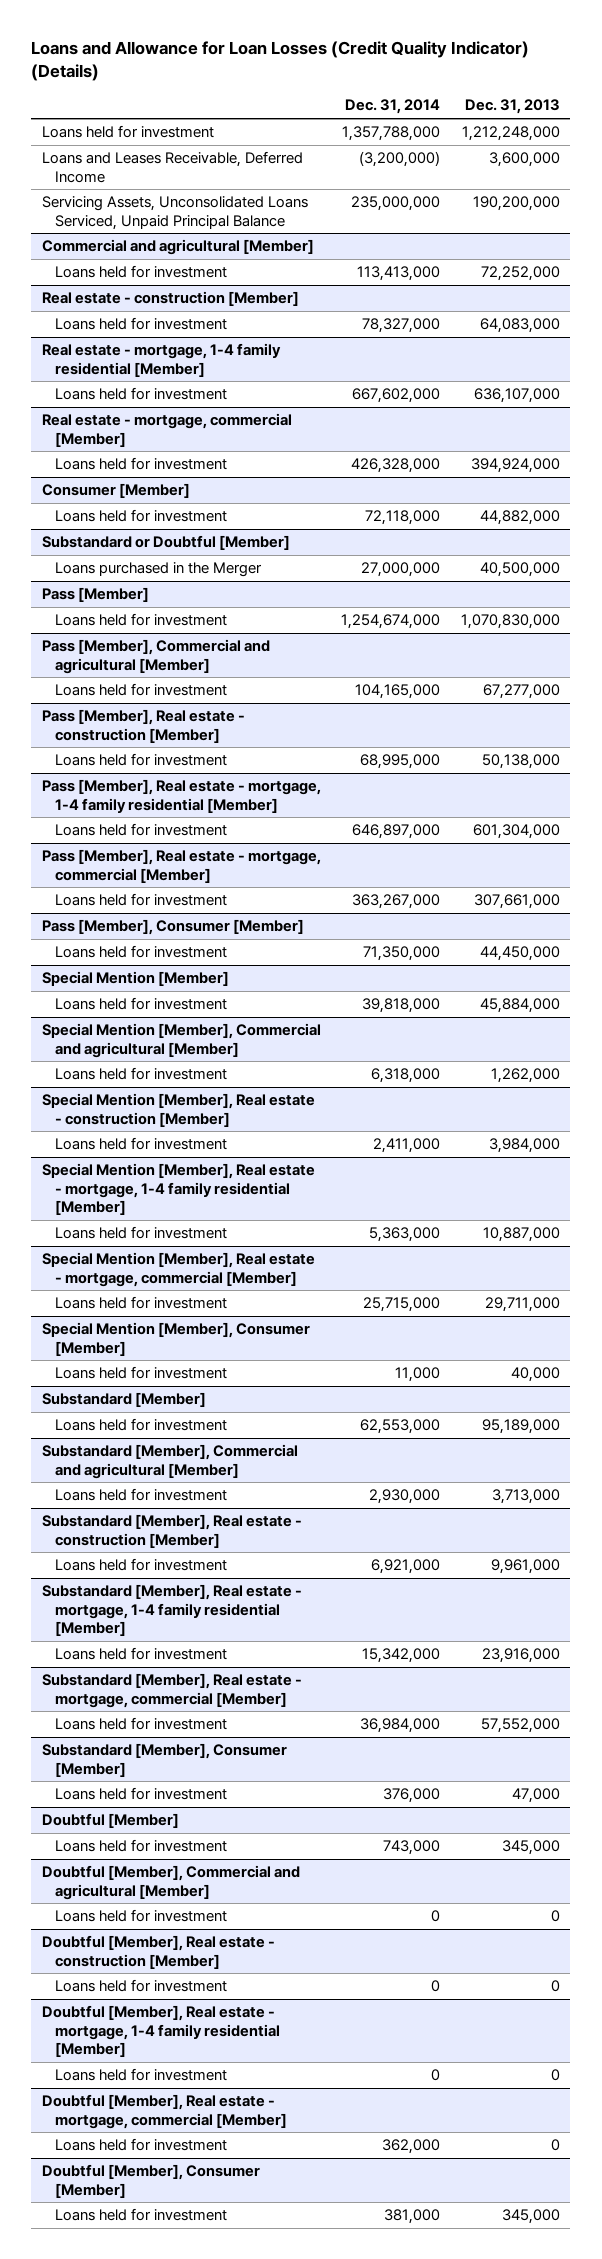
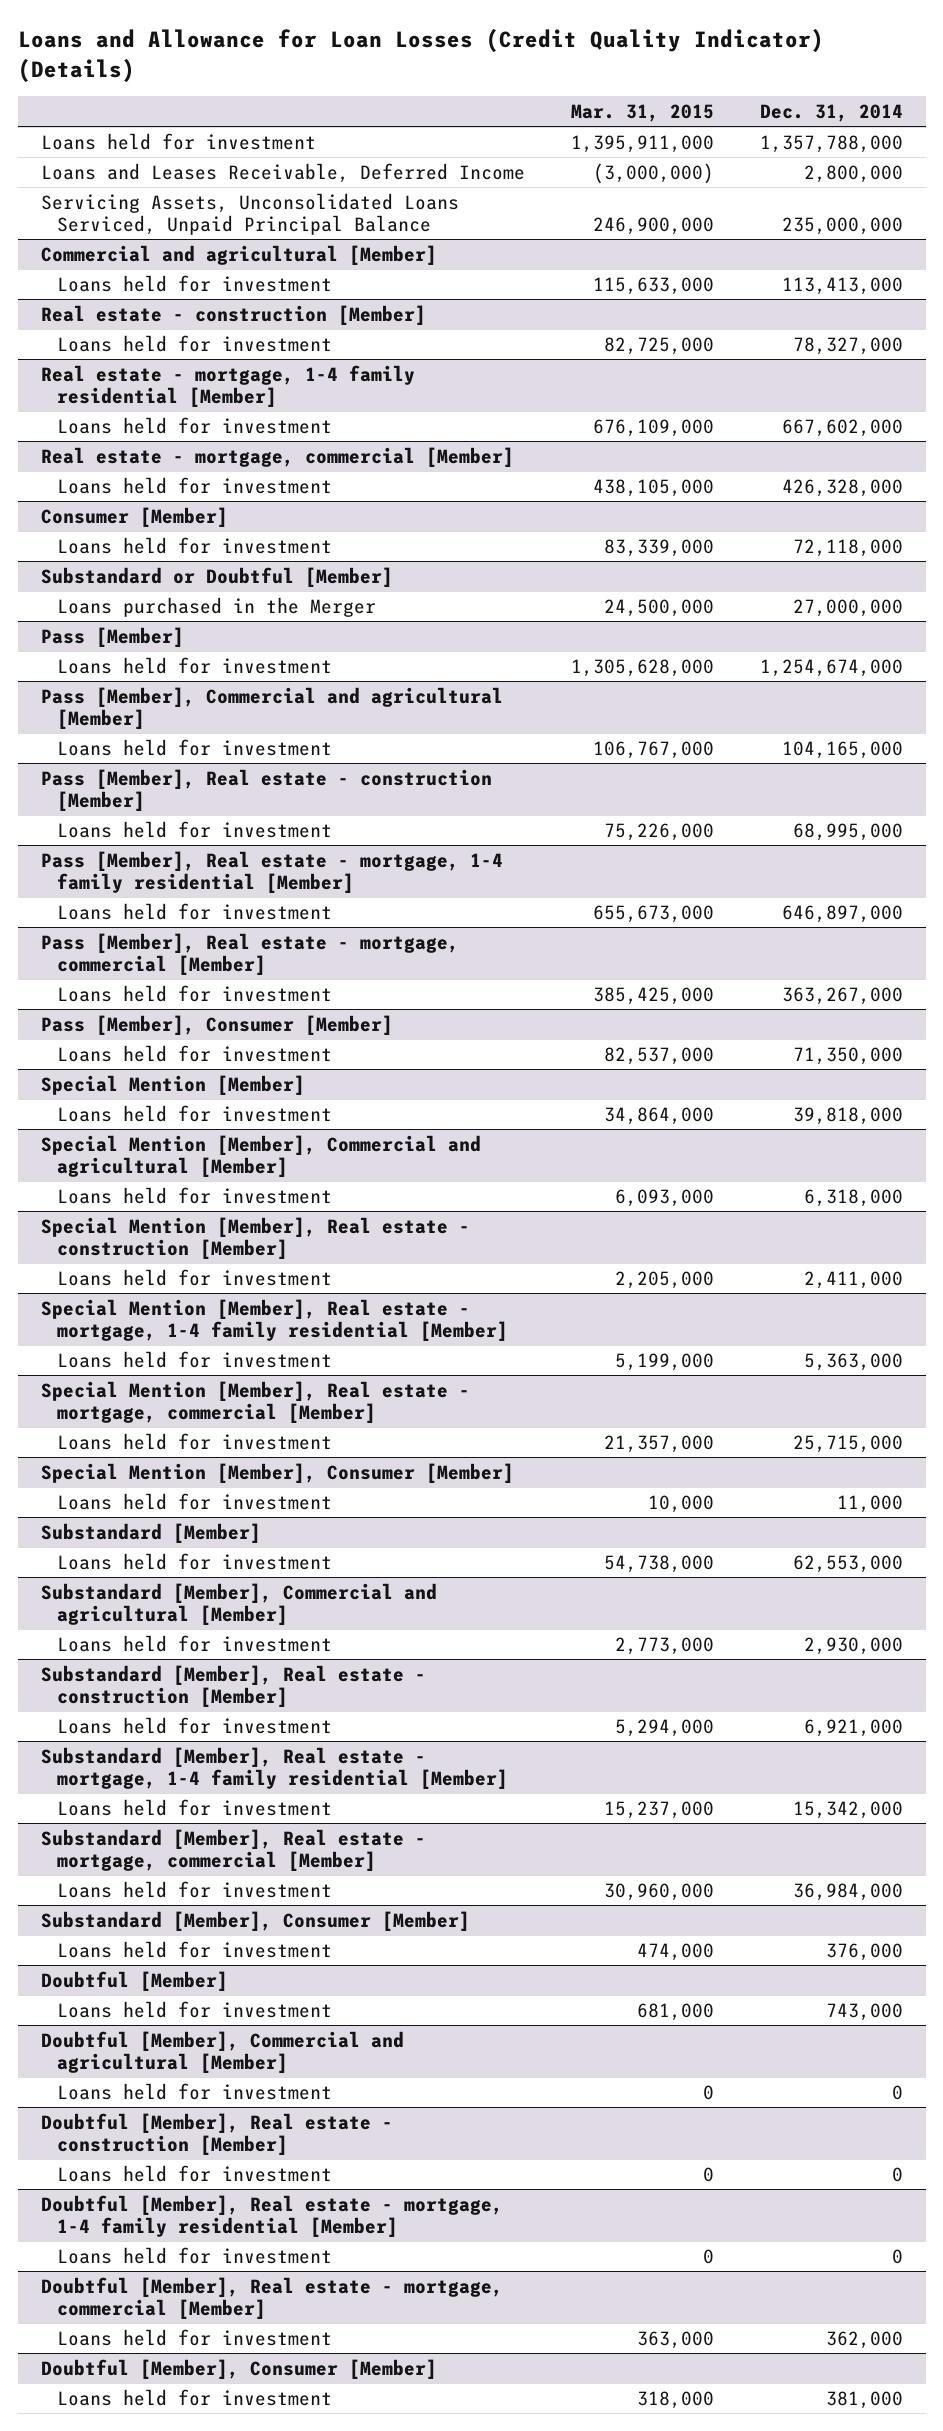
- | Dec. 31, 2014 | Dec. 31, 2013
+ | Mar. 31, 2015 | Dec. 31, 2014
- Loans and Leases Receivable, Deferred Income | (3,200,000) | 3,600,000
+ Loans and Leases Receivable, Deferred Income | (3,000,000) | 2,800,000

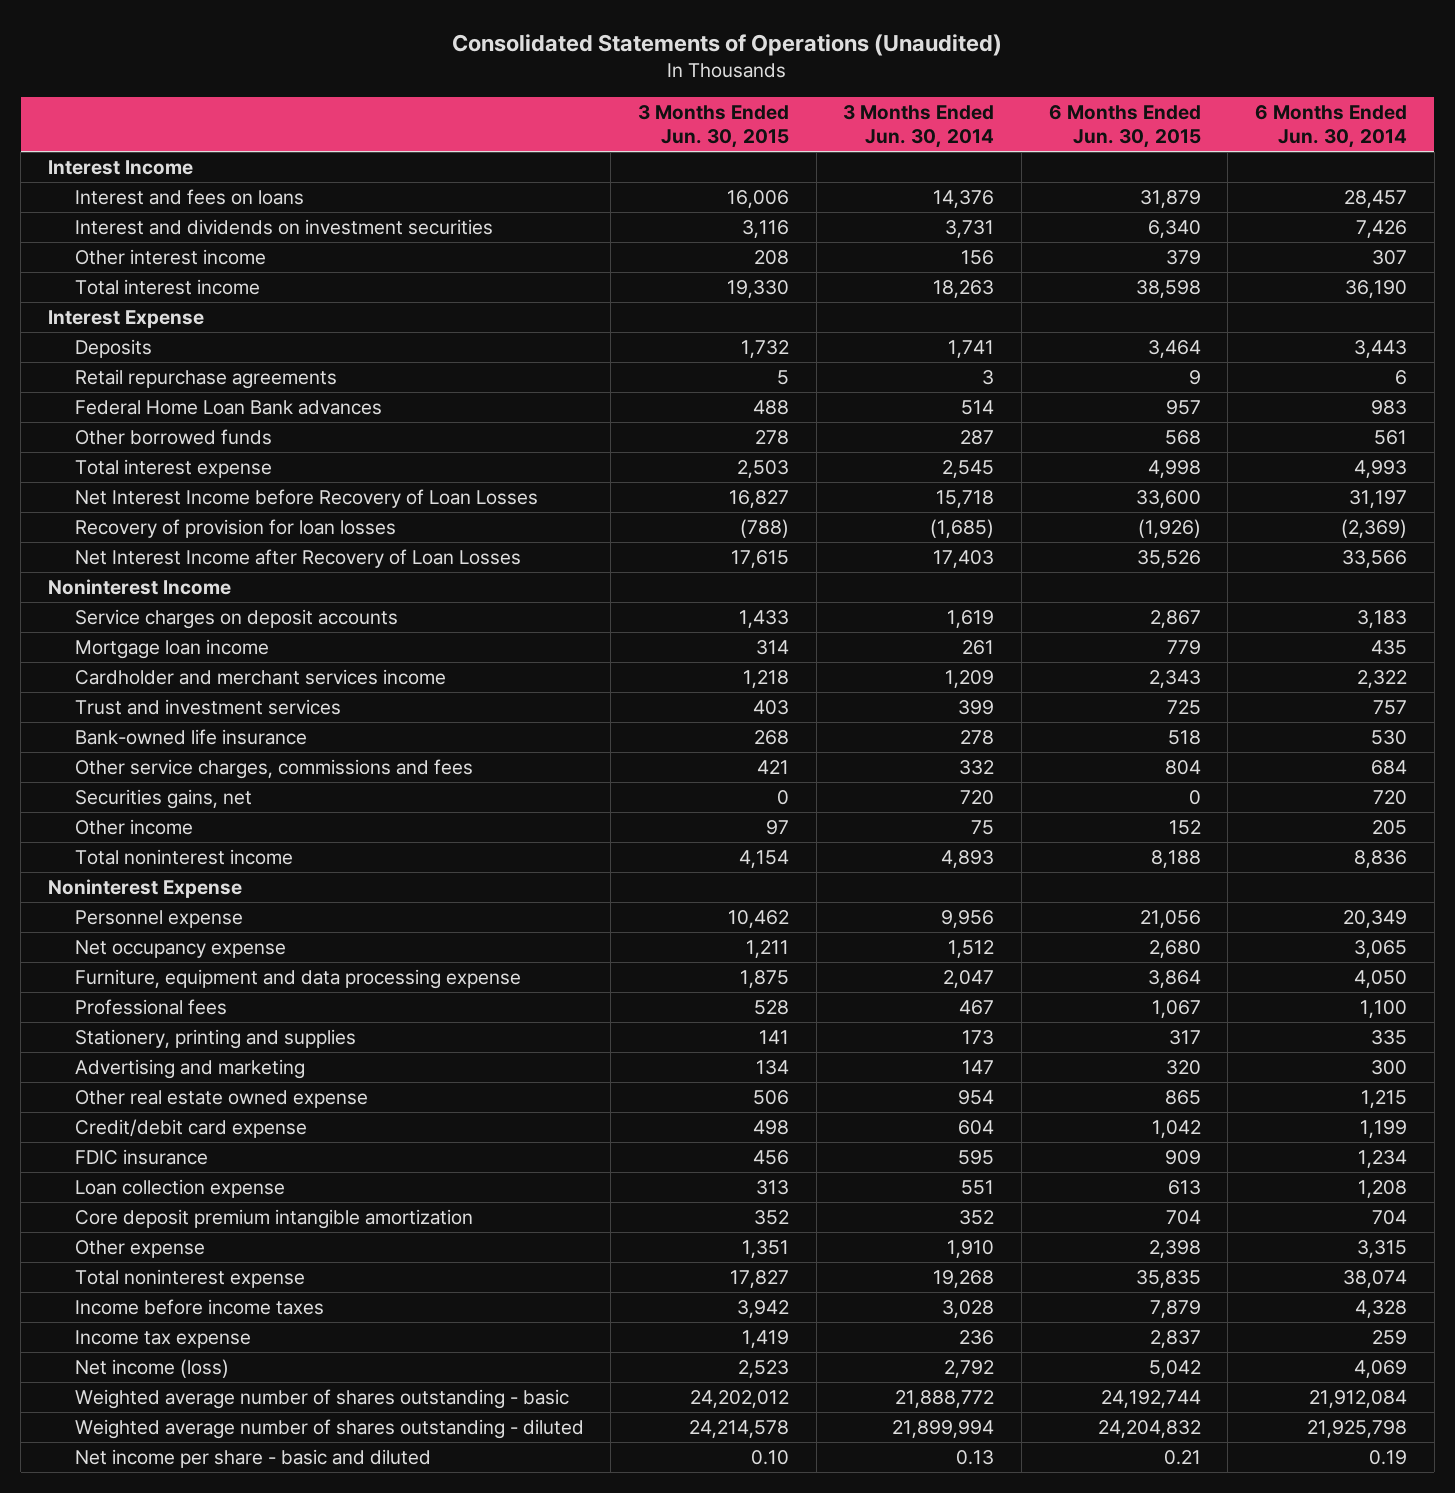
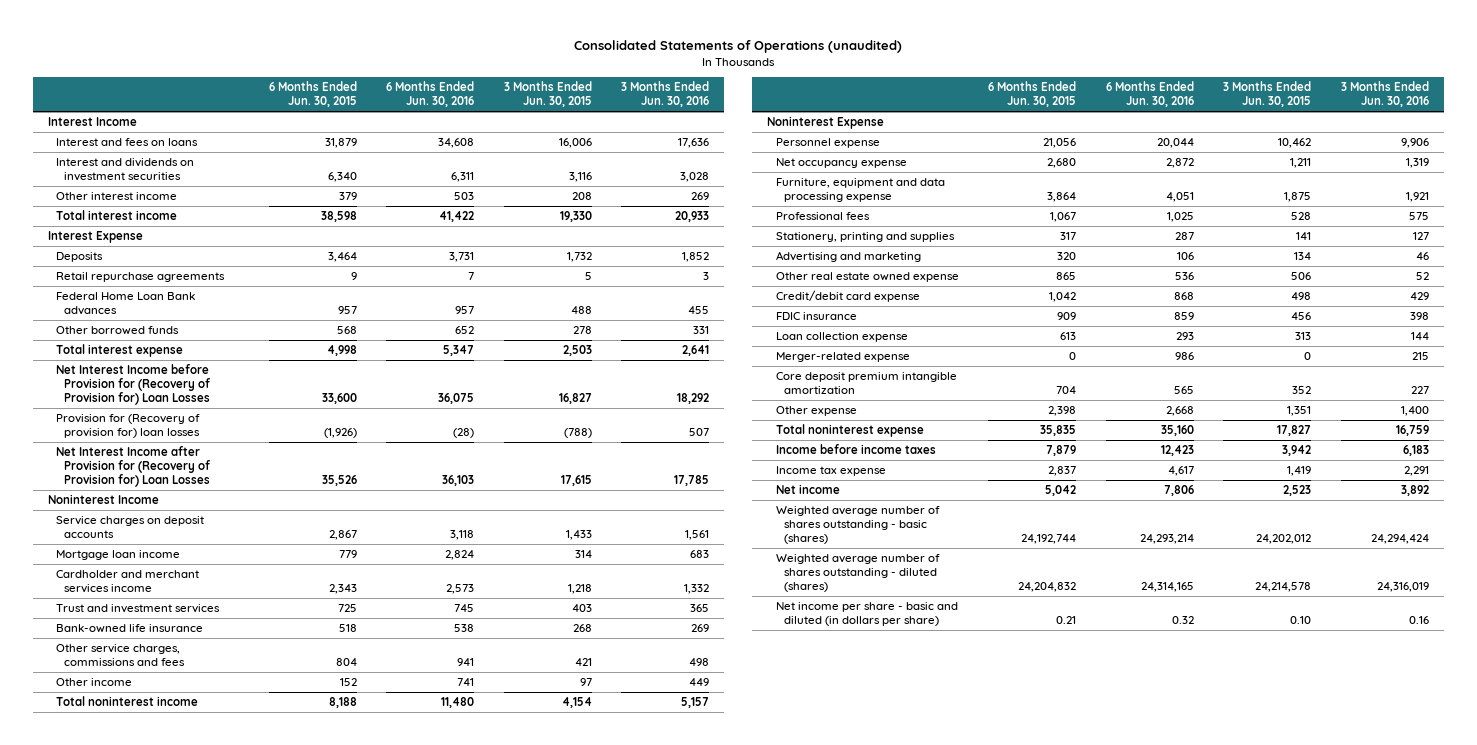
- Consolidated Statements of Operations (Unaudited)
+ Consolidated Statements of Operations (unaudited)
- | 3 Months Ended Jun. 30, 2015 | 3 Months Ended Jun. 30, 2014 | 6 Months Ended Jun. 30, 2015 | 6 Months Ended Jun. 30, 2014
+ | 6 Months Ended Jun. 30, 2015 | 6 Months Ended Jun. 30, 2016 | 3 Months Ended Jun. 30, 2015 | 3 Months Ended Jun. 30, 2016
- Net Interest Income before Recovery of Loan Losses | 16,827 | 15,718 | 33,600 | 31,197
- Recovery of provision for loan losses | (788) | (1,685) | (1,926) | (2,369)
- Net Interest Income after Recovery of Loan Losses | 17,615 | 17,403 | 35,526 | 33,566
+ Net Interest Income before Provision for (Recovery of Provision for) Loan Losses | 33,600 | 36,075 | 16,827 | 18,292
+ Provision for (Recovery of provision for) loan losses | (1,926) | (28) | (788) | 507
+ Net Interest Income after Provision for (Recovery of Provision for) Loan Losses | 35,526 | 36,103 | 17,615 | 17,785
- Securities gains, net | 0 | 720 | 0 | 720
+ Merger-related expense | 0 | 986 | 0 | 215
- Net income (loss) | 2,523 | 2,792 | 5,042 | 4,069
- Weighted average number of shares outstanding - basic | 24,202,012 | 21,888,772 | 24,192,744 | 21,912,084
- Weighted average number of shares outstanding - diluted | 24,214,578 | 21,899,994 | 24,204,832 | 21,925,798
- Net income per share - basic and diluted | 0.10 | 0.13 | 0.21 | 0.19
+ Net income | 5,042 | 7,806 | 2,523 | 3,892
+ Weighted average number of shares outstanding - basic (shares) | 24,192,744 | 24,293,214 | 24,202,012 | 24,294,424
+ Weighted average number of shares outstanding - diluted (shares) | 24,204,832 | 24,314,165 | 24,214,578 | 24,316,019
+ Net income per share - basic and diluted (in dollars per share) | 0.21 | 0.32 | 0.10 | 0.16

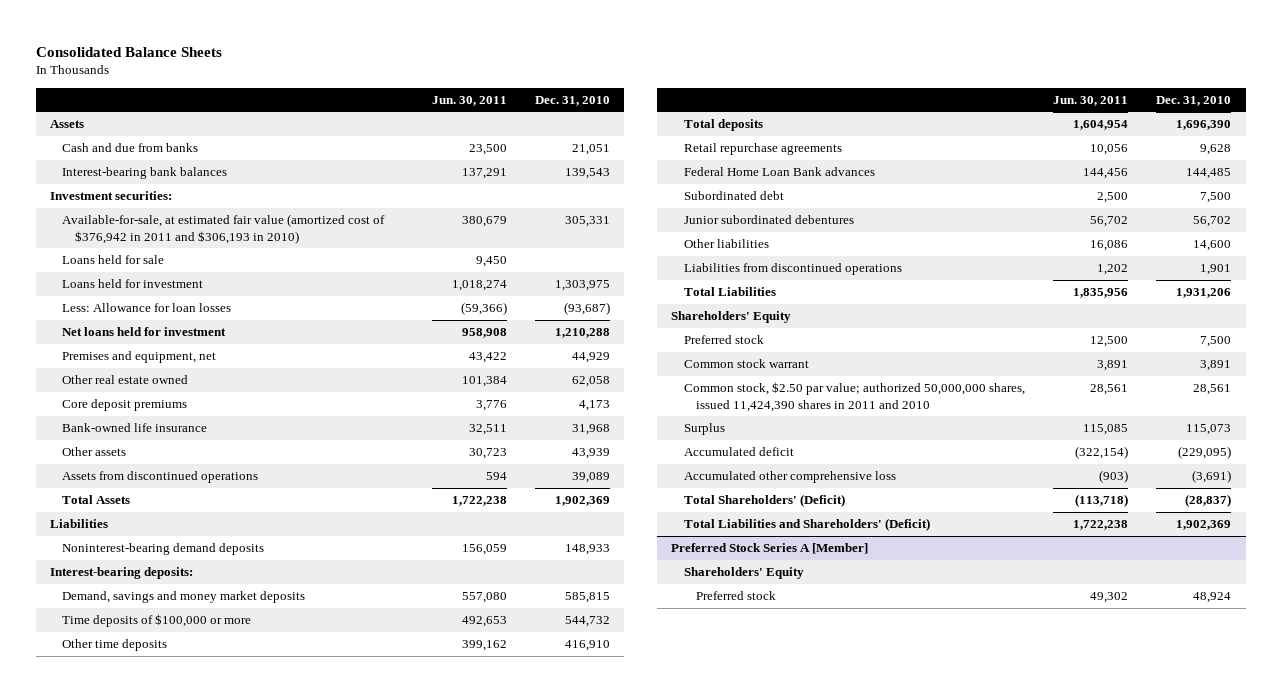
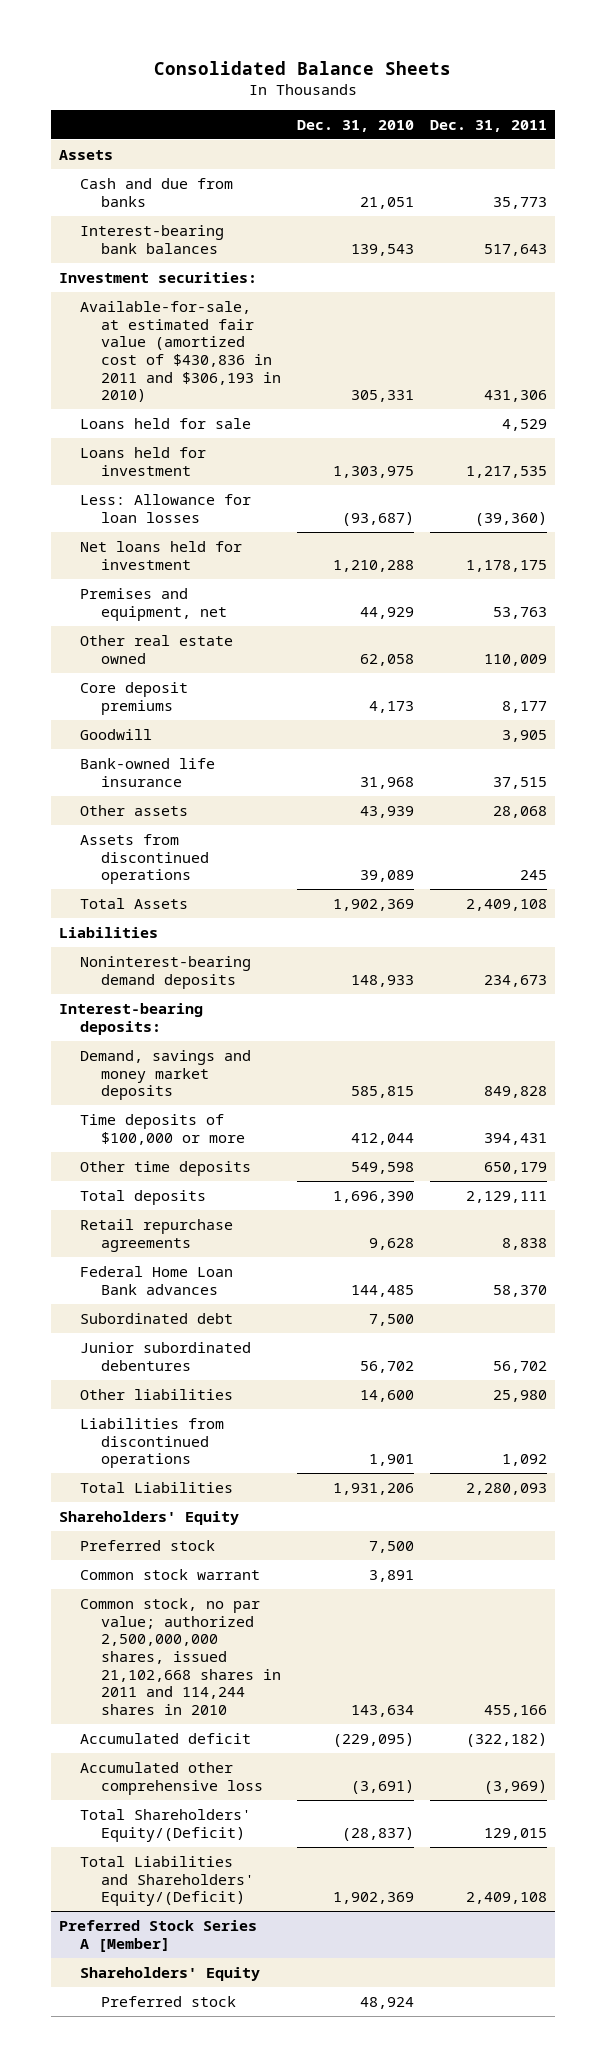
- | Jun. 30, 2011 | Dec. 31, 2010
+ | Dec. 31, 2010 | Dec. 31, 2011
- Available-for-sale, at estimated fair value (amortized cost of $376,942 in 2011 and $306,193 in 2010) | 380,679 | 305,331
+ Available-for-sale, at estimated fair value (amortized cost of $430,836 in 2011 and $306,193 in 2010) | 305,331 | 431,306
+ Goodwill | | 3,905
- Time deposits of $100,000 or more | 492,653 | 544,732
- Other time deposits | 399,162 | 416,910
+ Time deposits of $100,000 or more | 412,044 | 394,431
+ Other time deposits | 549,598 | 650,179
- Common stock, $2.50 par value; authorized 50,000,000 shares, issued 11,424,390 shares in 2011 and 2010 | 28,561 | 28,561
- Surplus | 115,085 | 115,073
+ Common stock, no par value; authorized 2,500,000,000 shares, issued 21,102,668 shares in 2011 and 114,244 shares in 2010 | 143,634 | 455,166
- Total Shareholders' (Deficit) | (113,718) | (28,837)
- Total Liabilities and Shareholders' (Deficit) | 1,722,238 | 1,902,369
+ Total Shareholders' Equity/(Deficit) | (28,837) | 129,015
+ Total Liabilities and Shareholders' Equity/(Deficit) | 1,902,369 | 2,409,108

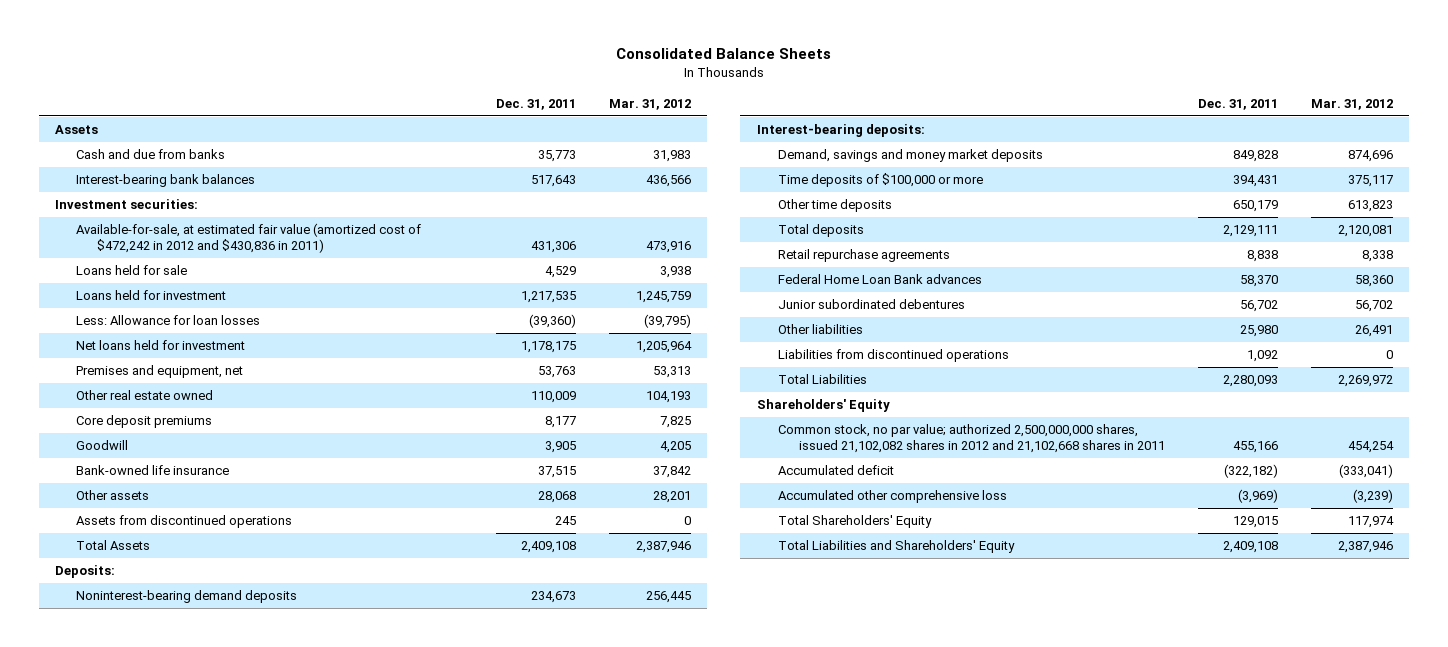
- | Dec. 31, 2010 | Dec. 31, 2011
+ | Dec. 31, 2011 | Mar. 31, 2012
- Available-for-sale, at estimated fair value (amortized cost of $430,836 in 2011 and $306,193 in 2010) | 305,331 | 431,306
+ Available-for-sale, at estimated fair value (amortized cost of $472,242 in 2012 and $430,836 in 2011) | 431,306 | 473,916
- Liabilities
+ Deposits:
- Subordinated debt | 7,500 |
- Preferred stock | 7,500 |
- Common stock warrant | 3,891 |
- Common stock, no par value; authorized 2,500,000,000 shares, issued 21,102,668 shares in 2011 and 114,244 shares in 2010 | 143,634 | 455,166
+ Common stock, no par value; authorized 2,500,000,000 shares, issued 21,102,082 shares in 2012 and 21,102,668 shares in 2011 | 455,166 | 454,254
- Total Shareholders' Equity/(Deficit) | (28,837) | 129,015
- Total Liabilities and Shareholders' Equity/(Deficit) | 1,902,369 | 2,409,108
- Preferred Stock Series A [Member]
- Shareholders' Equity
- Preferred stock | 48,924 |
+ Total Shareholders' Equity | 129,015 | 117,974
+ Total Liabilities and Shareholders' Equity | 2,409,108 | 2,387,946

